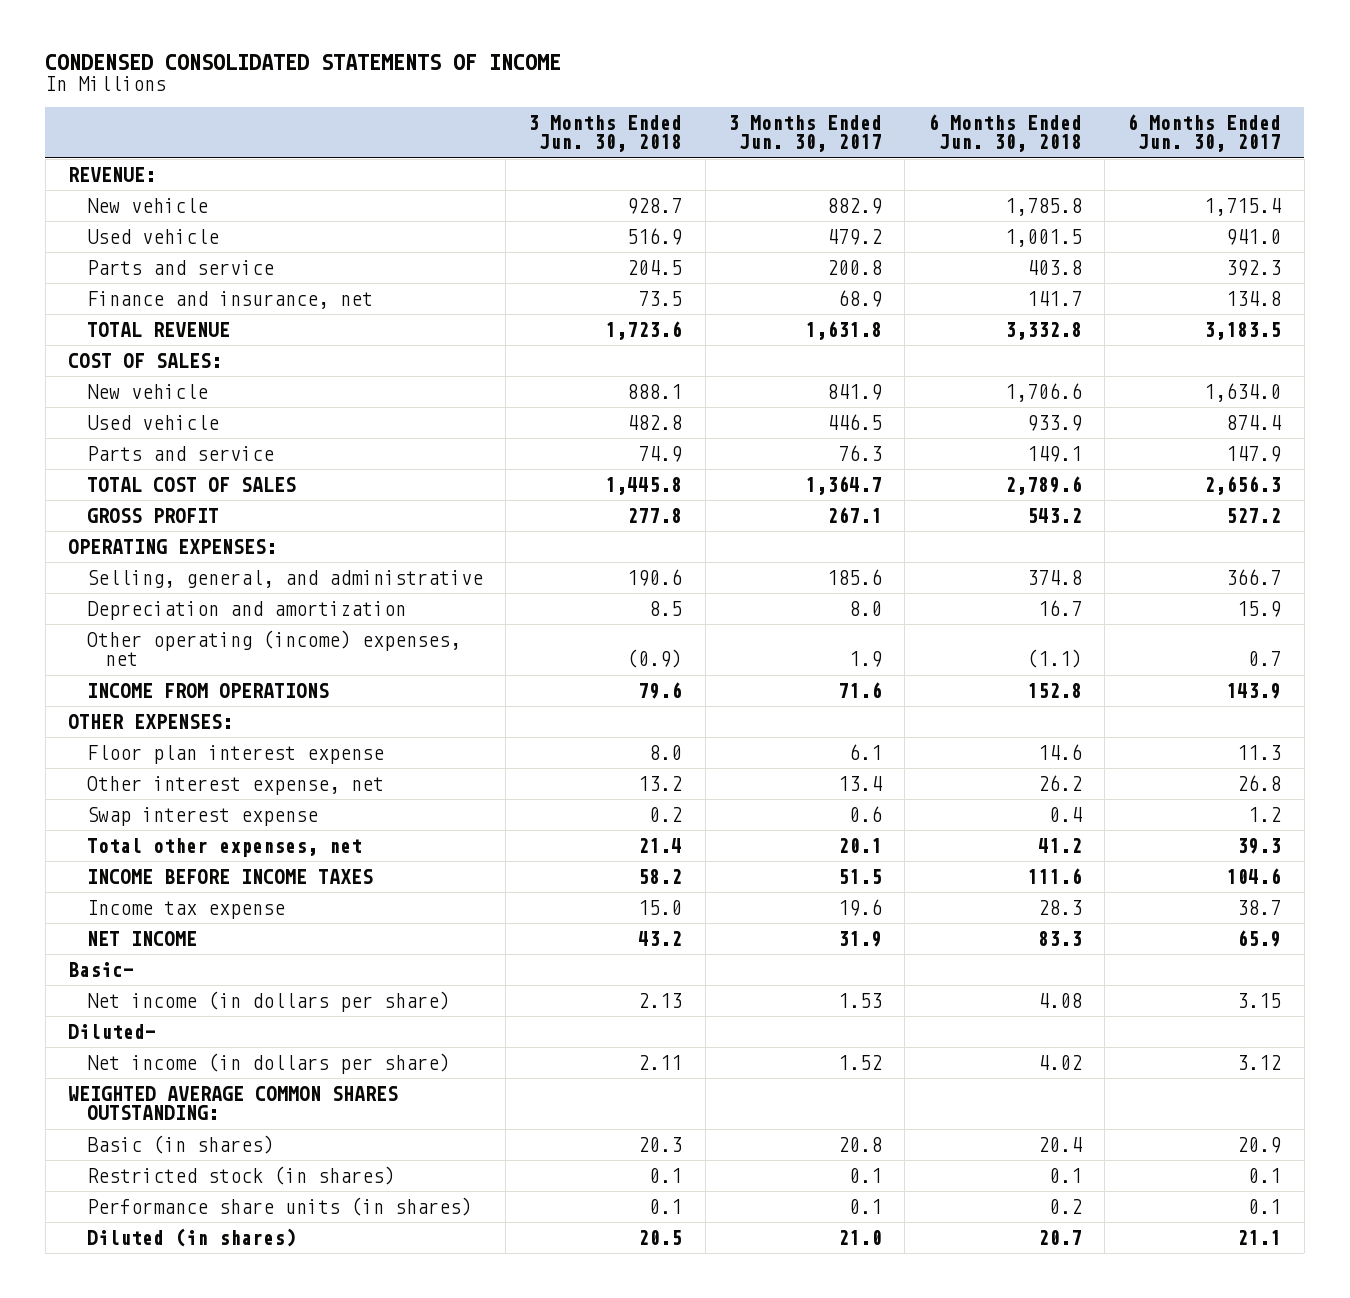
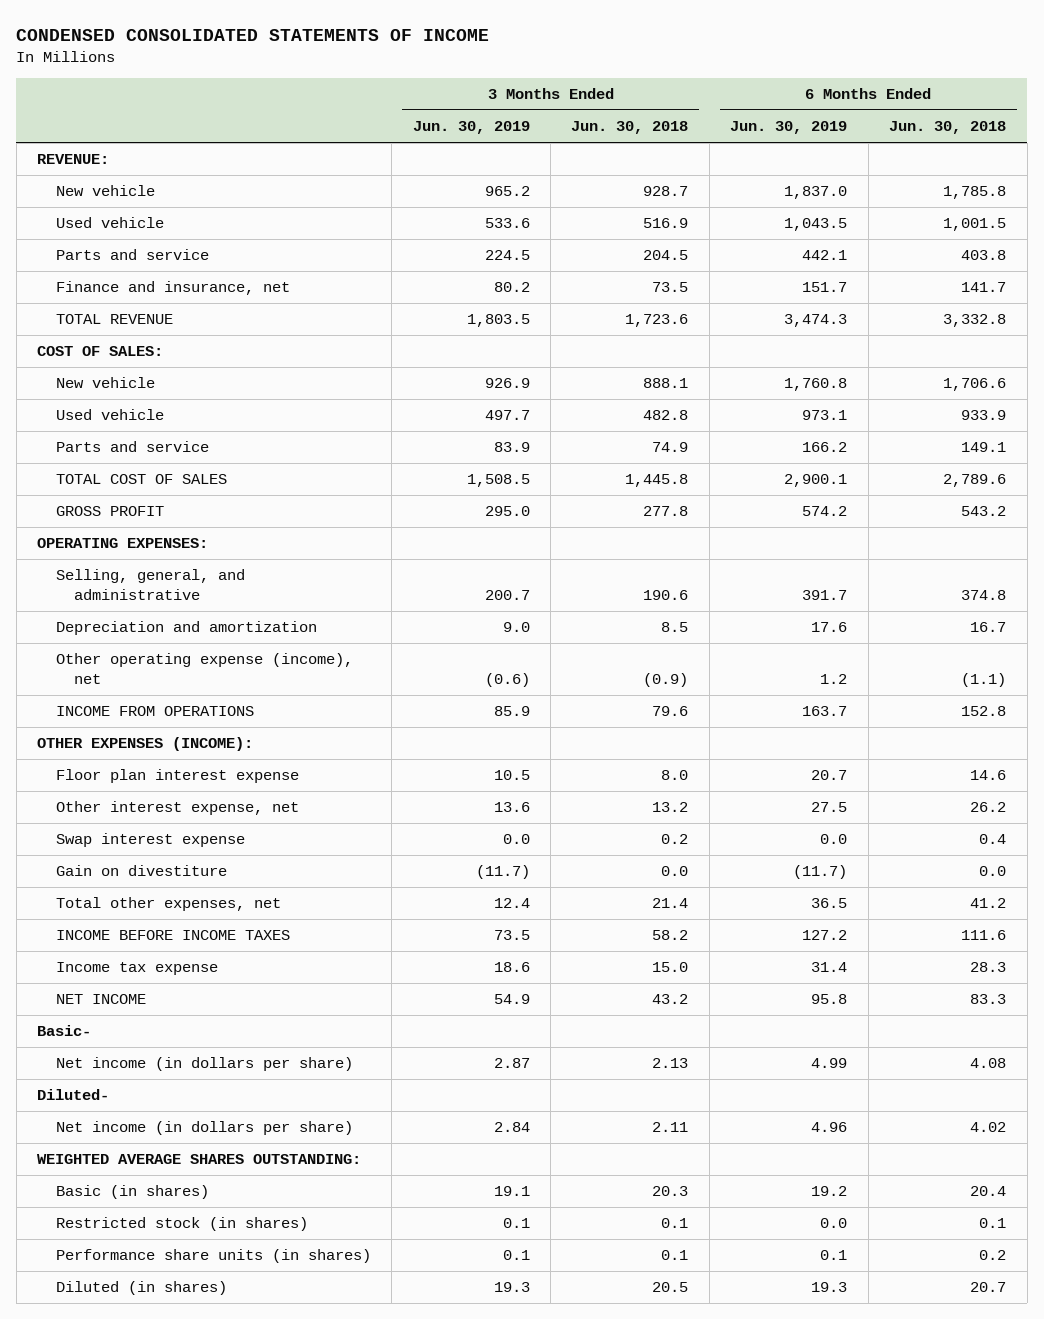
- | 3 Months Ended Jun. 30, 2018 | 3 Months Ended Jun. 30, 2017 | 6 Months Ended Jun. 30, 2018 | 6 Months Ended Jun. 30, 2017
+ | 3 Months Ended Jun. 30, 2019 | 3 Months Ended Jun. 30, 2018 | 6 Months Ended Jun. 30, 2019 | 6 Months Ended Jun. 30, 2018
- Other operating (income) expenses, net | (0.9) | 1.9 | (1.1) | 0.7
+ Other operating expense (income), net | (0.6) | (0.9) | 1.2 | (1.1)
- OTHER EXPENSES:
+ OTHER EXPENSES (INCOME):
+ Gain on divestiture | (11.7) | 0.0 | (11.7) | 0.0
- WEIGHTED AVERAGE COMMON SHARES OUTSTANDING:
+ WEIGHTED AVERAGE SHARES OUTSTANDING:

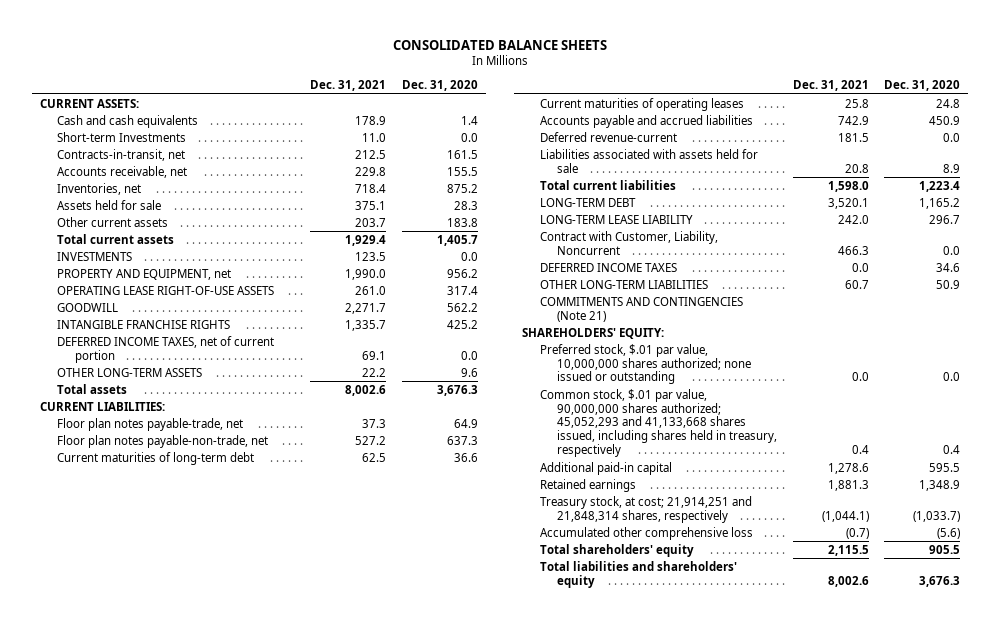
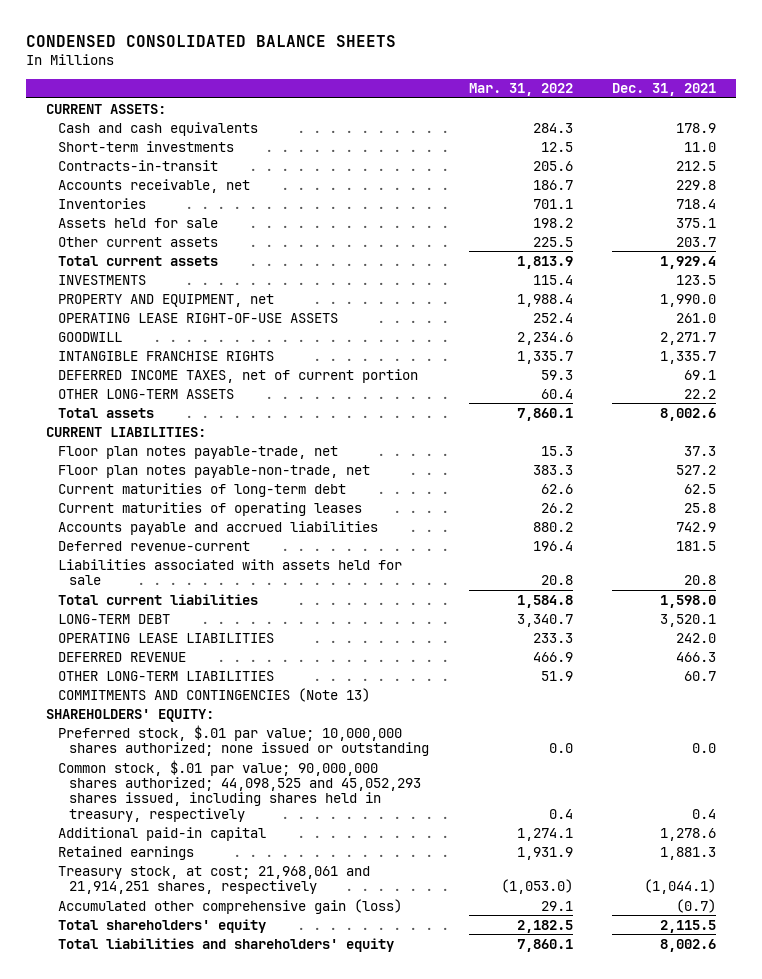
- CONSOLIDATED BALANCE SHEETS
+ CONDENSED CONSOLIDATED BALANCE SHEETS
- | Dec. 31, 2021 | Dec. 31, 2020
+ | Mar. 31, 2022 | Dec. 31, 2021
- Short-term Investments | 11.0 | 0.0
- Contracts-in-transit, net | 212.5 | 161.5
+ Short-term investments | 12.5 | 11.0
+ Contracts-in-transit | 205.6 | 212.5
- Inventories, net | 718.4 | 875.2
+ Inventories | 701.1 | 718.4
- LONG-TERM LEASE LIABILITY | 242.0 | 296.7
- Contract with Customer, Liability, Noncurrent | 466.3 | 0.0
- DEFERRED INCOME TAXES | 0.0 | 34.6
+ OPERATING LEASE LIABILITIES | 233.3 | 242.0
+ DEFERRED REVENUE | 466.9 | 466.3
- COMMITMENTS AND CONTINGENCIES (Note 21)
+ COMMITMENTS AND CONTINGENCIES (Note 13)
- Preferred stock, $.01 par value, 10,000,000 shares authorized; none issued or outstanding | 0.0 | 0.0
- Common stock, $.01 par value, 90,000,000 shares authorized; 45,052,293 and 41,133,668 shares issued, including shares held in treasury, respectively | 0.4 | 0.4
+ Preferred stock, $.01 par value; 10,000,000 shares authorized; none issued or outstanding | 0.0 | 0.0
+ Common stock, $.01 par value; 90,000,000 shares authorized; 44,098,525 and 45,052,293 shares issued, including shares held in treasury, respectively | 0.4 | 0.4
- Treasury stock, at cost; 21,914,251 and 21,848,314 shares, respectively | (1,044.1) | (1,033.7)
- Accumulated other comprehensive loss | (0.7) | (5.6)
+ Treasury stock, at cost; 21,968,061 and 21,914,251 shares, respectively | (1,053.0) | (1,044.1)
+ Accumulated other comprehensive gain (loss) | 29.1 | (0.7)

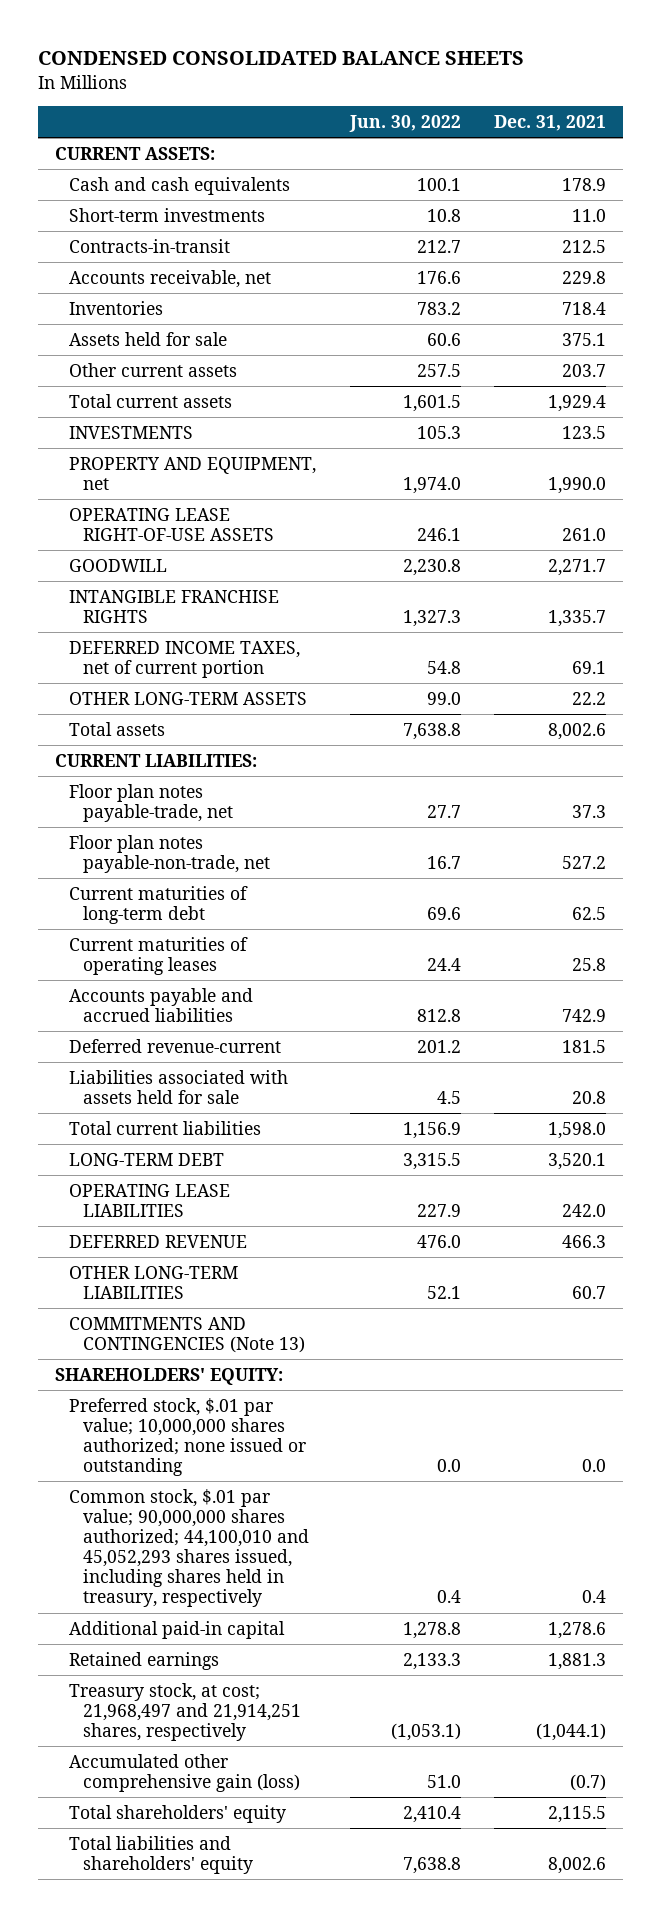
- | Mar. 31, 2022 | Dec. 31, 2021
+ | Jun. 30, 2022 | Dec. 31, 2021
- Common stock, $.01 par value; 90,000,000 shares authorized; 44,098,525 and 45,052,293 shares issued, including shares held in treasury, respectively | 0.4 | 0.4
+ Common stock, $.01 par value; 90,000,000 shares authorized; 44,100,010 and 45,052,293 shares issued, including shares held in treasury, respectively | 0.4 | 0.4
- Treasury stock, at cost; 21,968,061 and 21,914,251 shares, respectively | (1,053.0) | (1,044.1)
+ Treasury stock, at cost; 21,968,497 and 21,914,251 shares, respectively | (1,053.1) | (1,044.1)

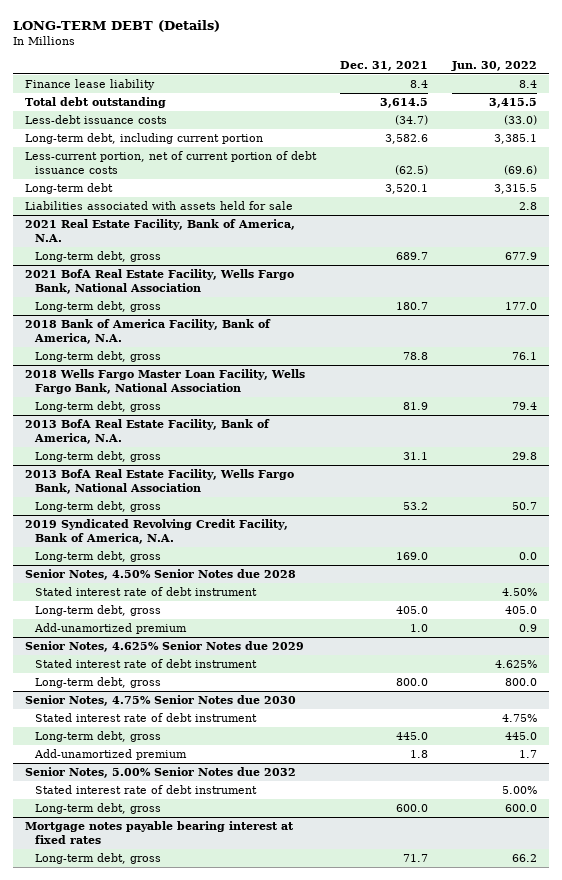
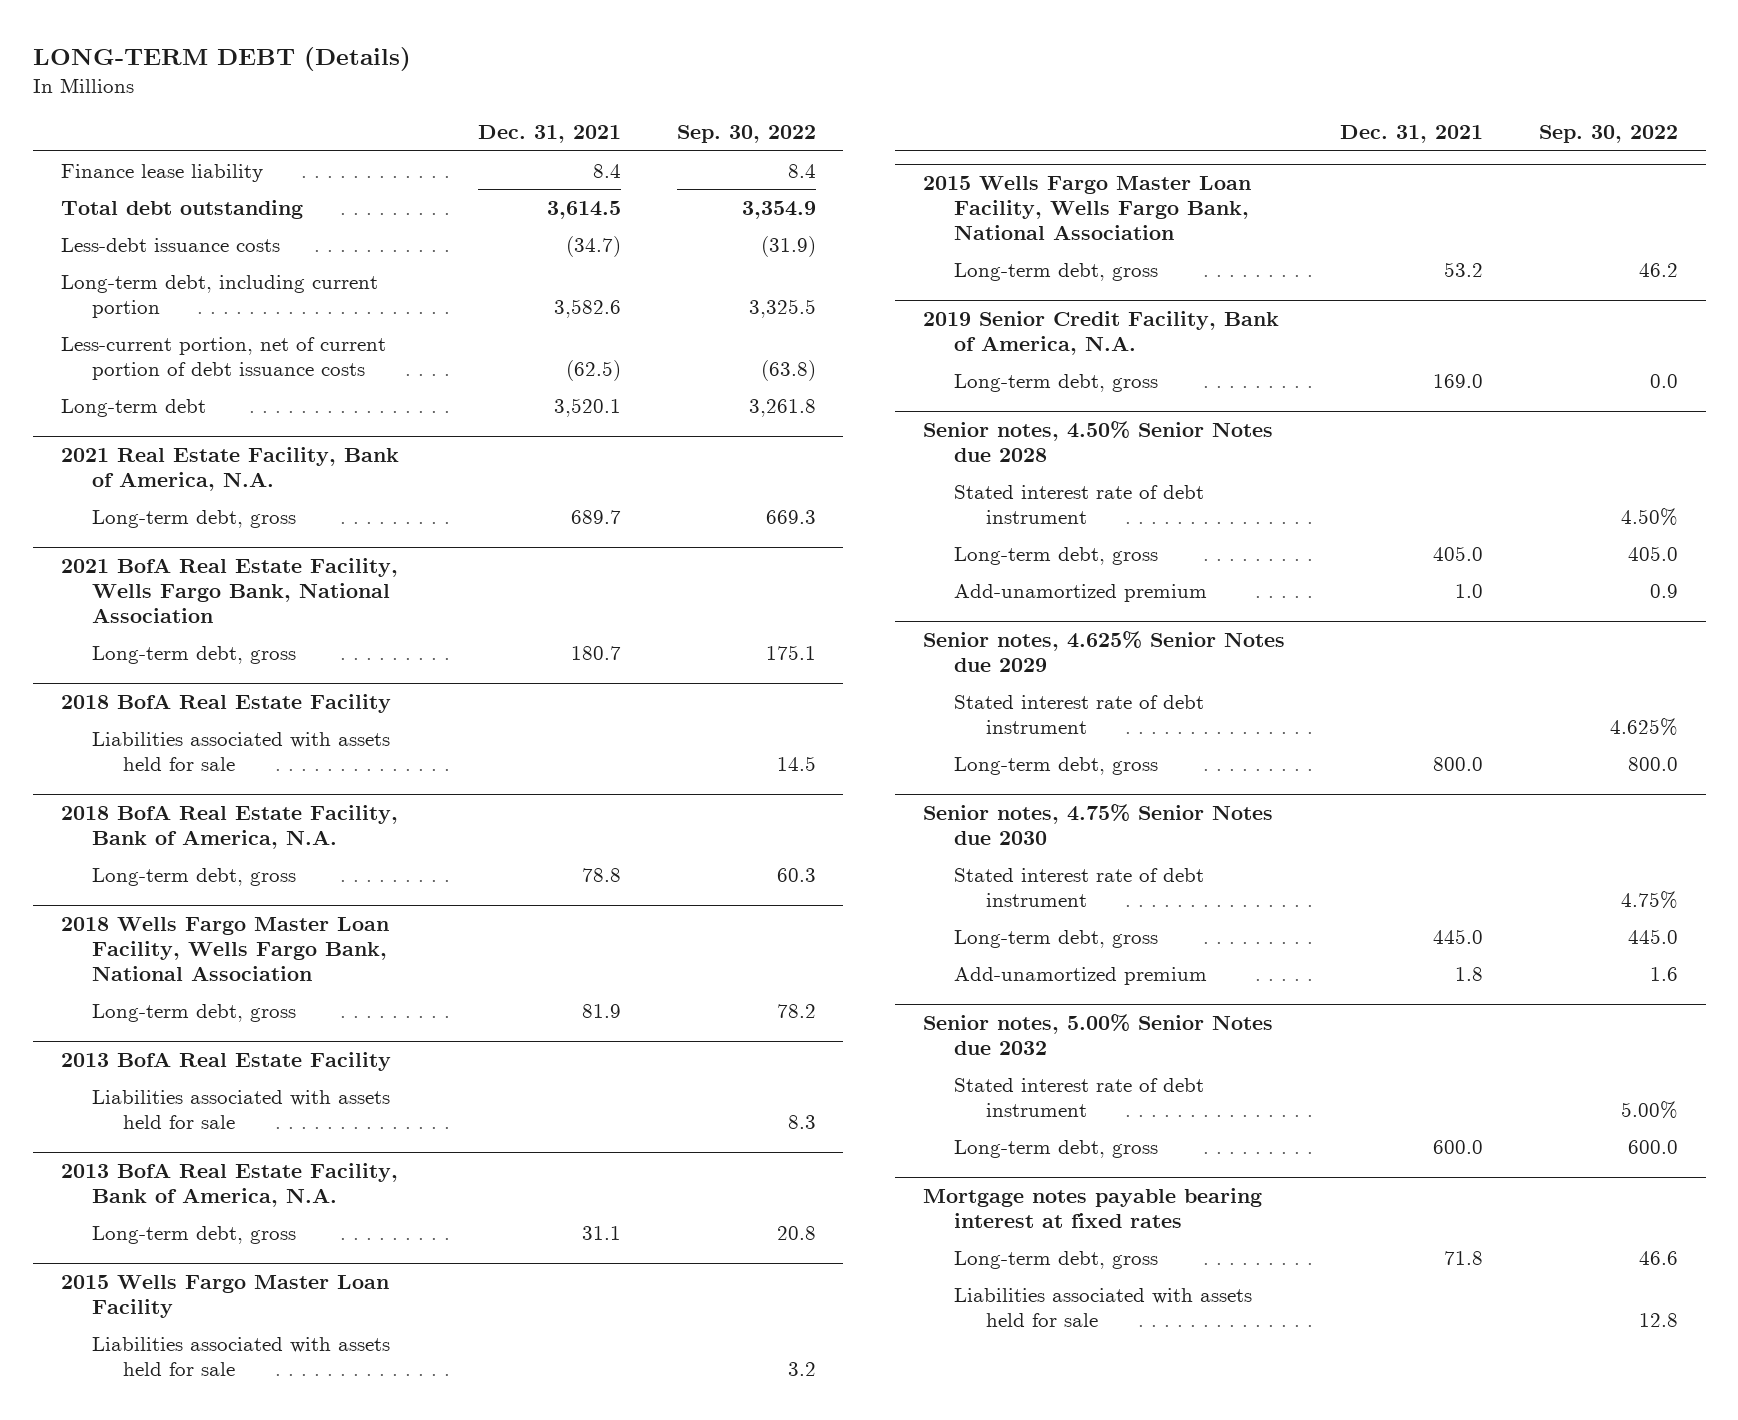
- | Dec. 31, 2021 | Jun. 30, 2022
+ | Dec. 31, 2021 | Sep. 30, 2022
- Liabilities associated with assets held for sale | | 2.8
- 2018 Bank of America Facility, Bank of America, N.A.
+ 2018 BofA Real Estate Facility
+ Liabilities associated with assets held for sale | | 14.5
+ 2018 BofA Real Estate Facility, Bank of America, N.A.
+ 2013 BofA Real Estate Facility
+ Liabilities associated with assets held for sale | | 8.3
- 2013 BofA Real Estate Facility, Wells Fargo Bank, National Association
+ 2015 Wells Fargo Master Loan Facility
+ Liabilities associated with assets held for sale | | 3.2
+ 2015 Wells Fargo Master Loan Facility, Wells Fargo Bank, National Association
- 2019 Syndicated Revolving Credit Facility, Bank of America, N.A.
+ 2019 Senior Credit Facility, Bank of America, N.A.
- Senior Notes, 4.50% Senior Notes due 2028
+ Senior notes, 4.50% Senior Notes due 2028
- Senior Notes, 4.625% Senior Notes due 2029
+ Senior notes, 4.625% Senior Notes due 2029
- Senior Notes, 4.75% Senior Notes due 2030
+ Senior notes, 4.75% Senior Notes due 2030
- Senior Notes, 5.00% Senior Notes due 2032
+ Senior notes, 5.00% Senior Notes due 2032
@ Mortgage notes payable bearing interest at fixed rates
- Long-term debt, gross | 71.7 | 66.2
+ Long-term debt, gross | 71.8 | 46.6
+ Liabilities associated with assets held for sale | | 12.8

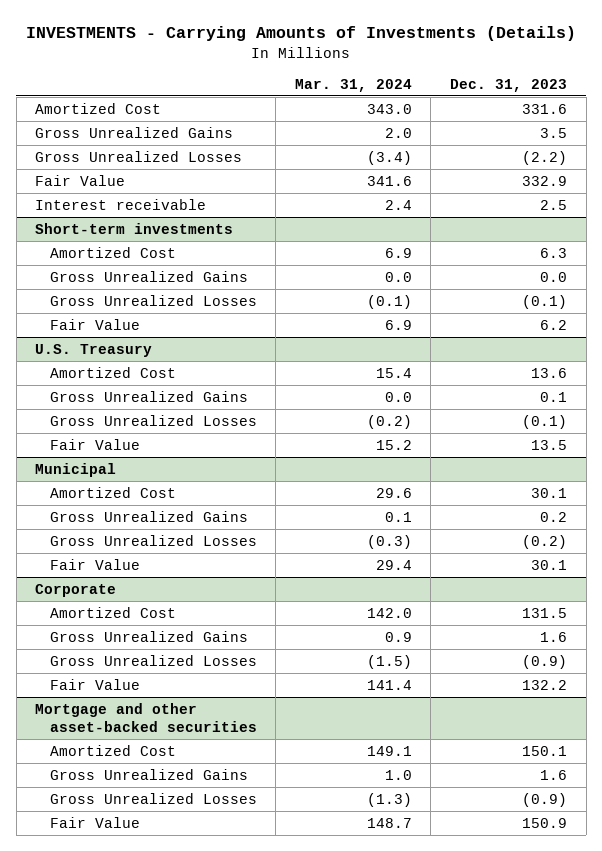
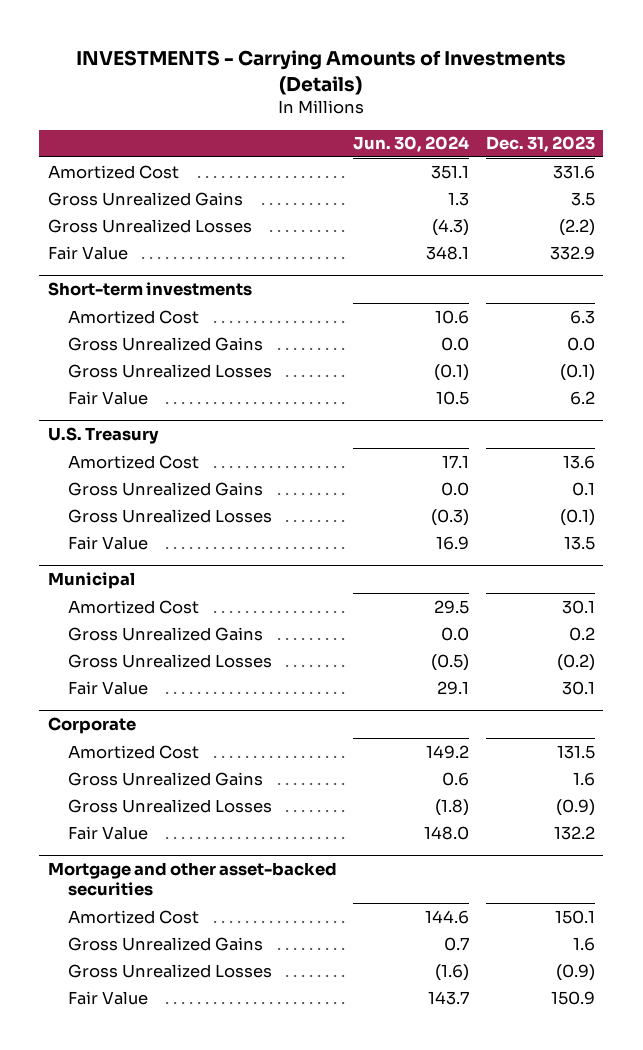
- | Mar. 31, 2024 | Dec. 31, 2023
+ | Jun. 30, 2024 | Dec. 31, 2023
- Interest receivable | 2.4 | 2.5

